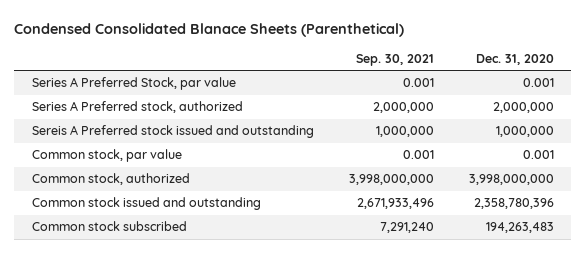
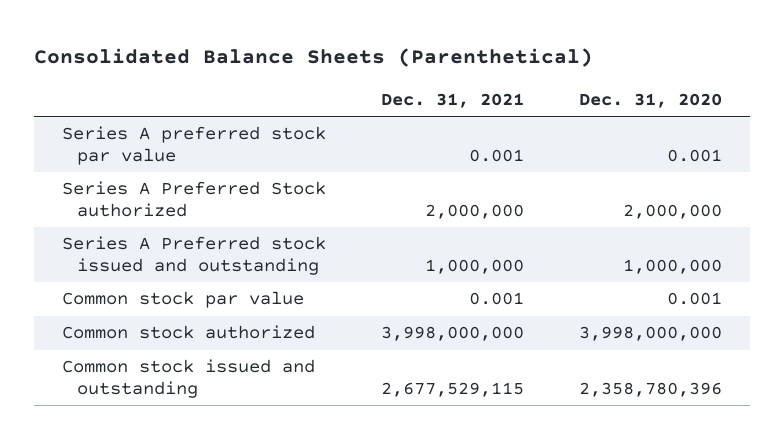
- Condensed Consolidated Blanace Sheets (Parenthetical)
+ Consolidated Balance Sheets (Parenthetical)
- | Sep. 30, 2021 | Dec. 31, 2020
+ | Dec. 31, 2021 | Dec. 31, 2020
- Series A Preferred Stock, par value | 0.001 | 0.001
- Series A Preferred stock, authorized | 2,000,000 | 2,000,000
- Sereis A Preferred stock issued and outstanding | 1,000,000 | 1,000,000
- Common stock, par value | 0.001 | 0.001
- Common stock, authorized | 3,998,000,000 | 3,998,000,000
+ Series A preferred stock par value | 0.001 | 0.001
+ Series A Preferred Stock authorized | 2,000,000 | 2,000,000
+ Series A Preferred stock issued and outstanding | 1,000,000 | 1,000,000
+ Common stock par value | 0.001 | 0.001
+ Common stock authorized | 3,998,000,000 | 3,998,000,000
- Common stock subscribed | 7,291,240 | 194,263,483

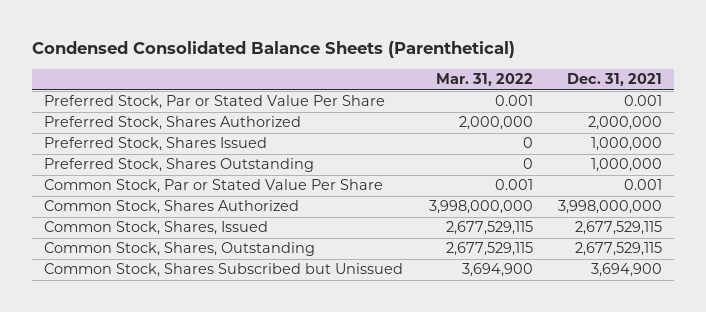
- Consolidated Balance Sheets (Parenthetical)
+ Condensed Consolidated Balance Sheets (Parenthetical)
- | Dec. 31, 2021 | Dec. 31, 2020
+ | Mar. 31, 2022 | Dec. 31, 2021
- Series A preferred stock par value | 0.001 | 0.001
- Series A Preferred Stock authorized | 2,000,000 | 2,000,000
- Series A Preferred stock issued and outstanding | 1,000,000 | 1,000,000
- Common stock par value | 0.001 | 0.001
- Common stock authorized | 3,998,000,000 | 3,998,000,000
- Common stock issued and outstanding | 2,677,529,115 | 2,358,780,396
+ Preferred Stock, Par or Stated Value Per Share | 0.001 | 0.001
+ Preferred Stock, Shares Authorized | 2,000,000 | 2,000,000
+ Preferred Stock, Shares Issued | 0 | 1,000,000
+ Preferred Stock, Shares Outstanding | 0 | 1,000,000
+ Common Stock, Par or Stated Value Per Share | 0.001 | 0.001
+ Common Stock, Shares Authorized | 3,998,000,000 | 3,998,000,000
+ Common Stock, Shares, Issued | 2,677,529,115 | 2,677,529,115
+ Common Stock, Shares, Outstanding | 2,677,529,115 | 2,677,529,115
+ Common Stock, Shares Subscribed but Unissued | 3,694,900 | 3,694,900

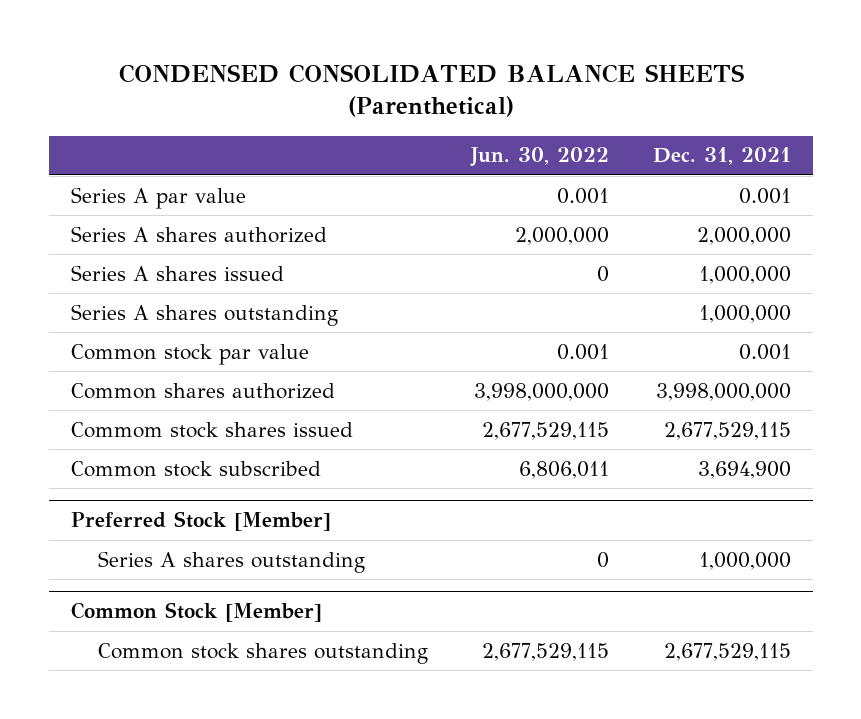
- Condensed Consolidated Balance Sheets (Parenthetical)
+ CONDENSED CONSOLIDATED BALANCE SHEETS (Parenthetical)
- | Mar. 31, 2022 | Dec. 31, 2021
+ | Jun. 30, 2022 | Dec. 31, 2021
- Preferred Stock, Par or Stated Value Per Share | 0.001 | 0.001
- Preferred Stock, Shares Authorized | 2,000,000 | 2,000,000
- Preferred Stock, Shares Issued | 0 | 1,000,000
- Preferred Stock, Shares Outstanding | 0 | 1,000,000
- Common Stock, Par or Stated Value Per Share | 0.001 | 0.001
- Common Stock, Shares Authorized | 3,998,000,000 | 3,998,000,000
- Common Stock, Shares, Issued | 2,677,529,115 | 2,677,529,115
- Common Stock, Shares, Outstanding | 2,677,529,115 | 2,677,529,115
- Common Stock, Shares Subscribed but Unissued | 3,694,900 | 3,694,900
+ Series A par value | 0.001 | 0.001
+ Series A shares authorized | 2,000,000 | 2,000,000
+ Series A shares issued | 0 | 1,000,000
+ Series A shares outstanding | | 1,000,000
+ Common stock par value | 0.001 | 0.001
+ Common shares authorized | 3,998,000,000 | 3,998,000,000
+ Commom stock shares issued | 2,677,529,115 | 2,677,529,115
+ Common stock subscribed | 6,806,011 | 3,694,900
+ Preferred Stock [Member]
+ Series A shares outstanding | 0 | 1,000,000
+ Common Stock [Member]
+ Common stock shares outstanding | 2,677,529,115 | 2,677,529,115

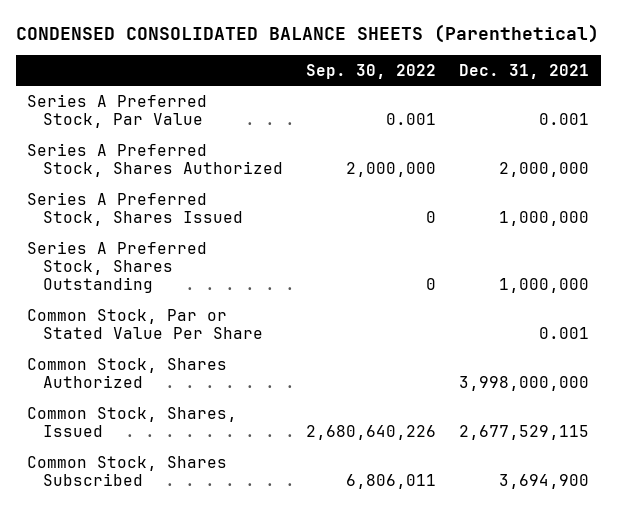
- | Jun. 30, 2022 | Dec. 31, 2021
+ | Sep. 30, 2022 | Dec. 31, 2021
- Series A par value | 0.001 | 0.001
- Series A shares authorized | 2,000,000 | 2,000,000
- Series A shares issued | 0 | 1,000,000
- Series A shares outstanding | | 1,000,000
- Common stock par value | 0.001 | 0.001
- Common shares authorized | 3,998,000,000 | 3,998,000,000
- Commom stock shares issued | 2,677,529,115 | 2,677,529,115
- Common stock subscribed | 6,806,011 | 3,694,900
- Preferred Stock [Member]
- Series A shares outstanding | 0 | 1,000,000
- Common Stock [Member]
- Common stock shares outstanding | 2,677,529,115 | 2,677,529,115
+ Series A Preferred Stock, Par Value | 0.001 | 0.001
+ Series A Preferred Stock, Shares Authorized | 2,000,000 | 2,000,000
+ Series A Preferred Stock, Shares Issued | 0 | 1,000,000
+ Series A Preferred Stock, Shares Outstanding | 0 | 1,000,000
+ Common Stock, Par or Stated Value Per Share | | 0.001
+ Common Stock, Shares Authorized | | 3,998,000,000
+ Common Stock, Shares, Issued | 2,680,640,226 | 2,677,529,115
+ Common Stock, Shares Subscribed | 6,806,011 | 3,694,900

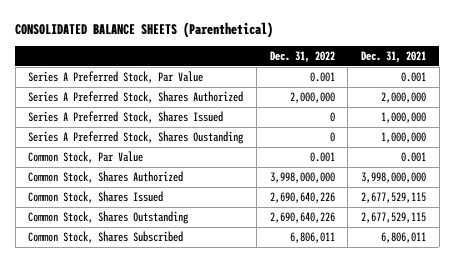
- CONDENSED CONSOLIDATED BALANCE SHEETS (Parenthetical)
+ CONSOLIDATED BALANCE SHEETS (Parenthetical)
- | Sep. 30, 2022 | Dec. 31, 2021
+ | Dec. 31, 2022 | Dec. 31, 2021
- Series A Preferred Stock, Shares Outstanding | 0 | 1,000,000
- Common Stock, Par or Stated Value Per Share | | 0.001
+ Series A Preferred Stock, Shares Oustanding | 0 | 1,000,000
+ Common Stock, Par Value | 0.001 | 0.001
- Common Stock, Shares, Issued | 2,680,640,226 | 2,677,529,115
- Common Stock, Shares Subscribed | 6,806,011 | 3,694,900
+ Common Stock, Shares Issued | 2,690,640,226 | 2,677,529,115
+ Common Stock, Shares Outstanding | 2,690,640,226 | 2,677,529,115
+ Common Stock, Shares Subscribed | 6,806,011 | 6,806,011

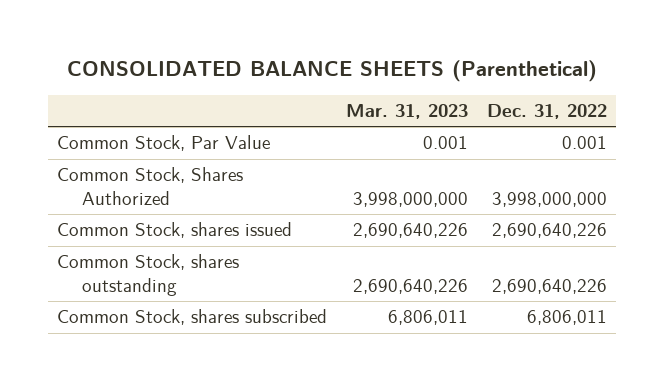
- | Dec. 31, 2022 | Dec. 31, 2021
+ | Mar. 31, 2023 | Dec. 31, 2022
- Series A Preferred Stock, Par Value | 0.001 | 0.001
- Series A Preferred Stock, Shares Authorized | 2,000,000 | 2,000,000
- Series A Preferred Stock, Shares Issued | 0 | 1,000,000
- Series A Preferred Stock, Shares Oustanding | 0 | 1,000,000
- Common Stock, Shares Issued | 2,690,640,226 | 2,677,529,115
- Common Stock, Shares Outstanding | 2,690,640,226 | 2,677,529,115
- Common Stock, Shares Subscribed | 6,806,011 | 6,806,011
+ Common Stock, shares issued | 2,690,640,226 | 2,690,640,226
+ Common Stock, shares outstanding | 2,690,640,226 | 2,690,640,226
+ Common Stock, shares subscribed | 6,806,011 | 6,806,011

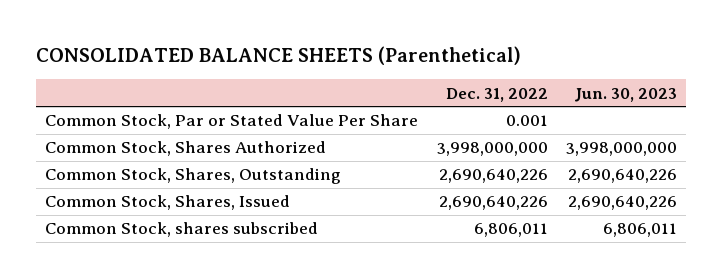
- | Mar. 31, 2023 | Dec. 31, 2022
+ | Dec. 31, 2022 | Jun. 30, 2023
- Common Stock, Par Value | 0.001 | 0.001
+ Common Stock, Par or Stated Value Per Share | 0.001 |
- Common Stock, shares issued | 2,690,640,226 | 2,690,640,226
- Common Stock, shares outstanding | 2,690,640,226 | 2,690,640,226
+ Common Stock, Shares, Outstanding | 2,690,640,226 | 2,690,640,226
+ Common Stock, Shares, Issued | 2,690,640,226 | 2,690,640,226

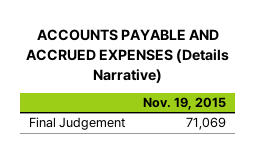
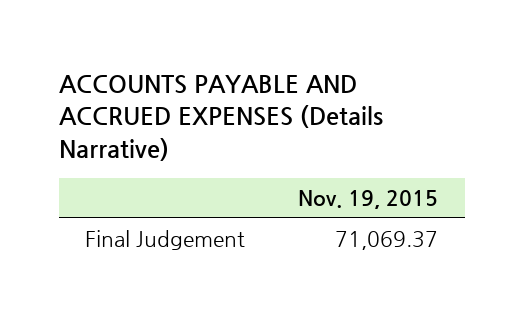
- Final Judgement | 71,069
+ Final Judgement | 71,069.37

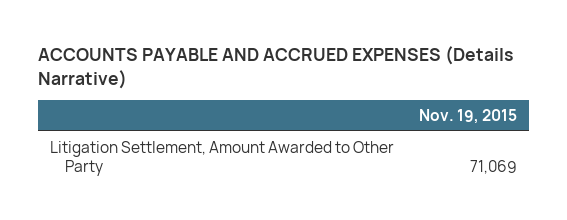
- Final Judgement | 71,069.37
+ Litigation Settlement, Amount Awarded to Other Party | 71,069

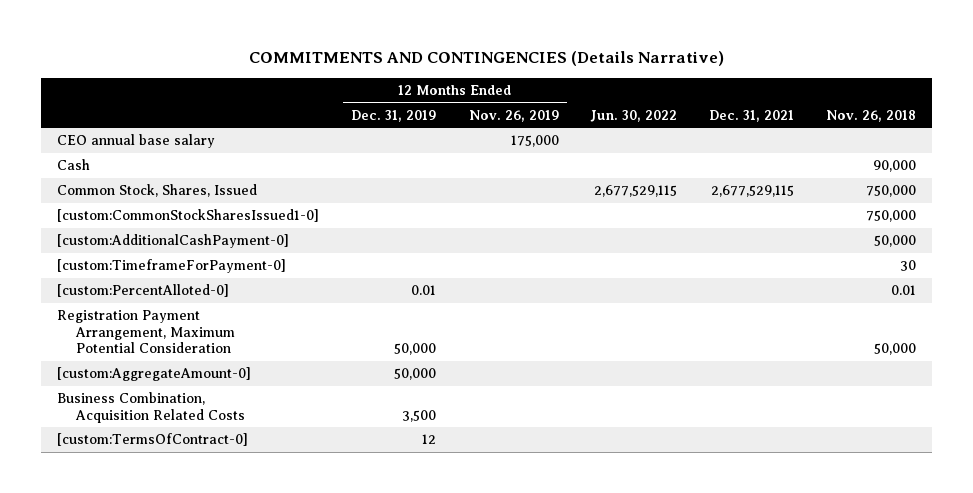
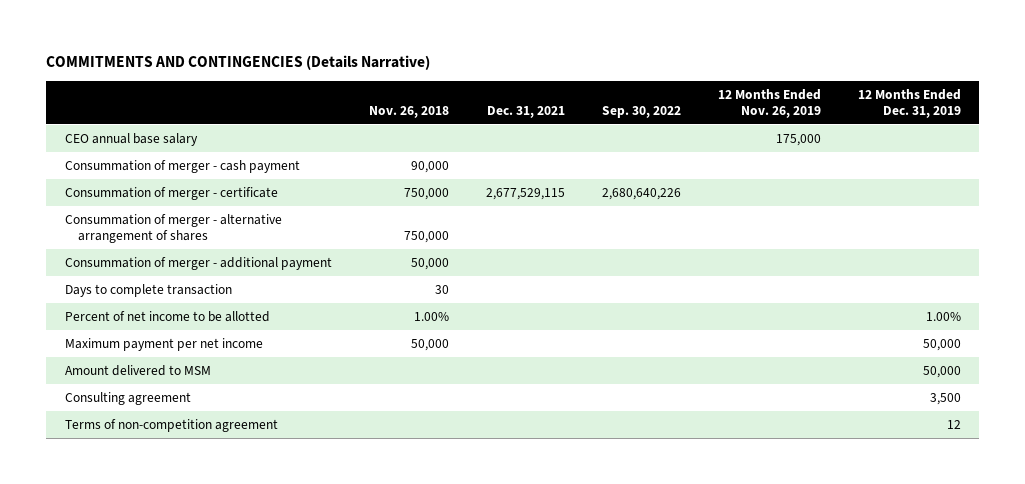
- | 12 Months Ended Dec. 31, 2019 | 12 Months Ended Nov. 26, 2019 | Jun. 30, 2022 | Dec. 31, 2021 | Nov. 26, 2018
+ | Nov. 26, 2018 | Dec. 31, 2021 | Sep. 30, 2022 | 12 Months Ended Nov. 26, 2019 | 12 Months Ended Dec. 31, 2019
- Cash | | | | | 90,000
- Common Stock, Shares, Issued | | | 2,677,529,115 | 2,677,529,115 | 750,000
- [custom:CommonStockSharesIssued1-0] | | | | | 750,000
- [custom:AdditionalCashPayment-0] | | | | | 50,000
- [custom:TimeframeForPayment-0] | | | | | 30
- [custom:PercentAlloted-0] | 0.01 | | | | 0.01
- Registration Payment Arrangement, Maximum Potential Consideration | 50,000 | | | | 50,000
- [custom:AggregateAmount-0] | 50,000 | | | |
- Business Combination, Acquisition Related Costs | 3,500 | | | |
- [custom:TermsOfContract-0] | 12 | | | |
+ Consummation of merger - cash payment | 90,000 | | | |
+ Consummation of merger - certificate | 750,000 | 2,677,529,115 | 2,680,640,226 | |
+ Consummation of merger - alternative arrangement of shares | 750,000 | | | |
+ Consummation of merger - additional payment | 50,000 | | | |
+ Days to complete transaction | 30 | | | |
+ Percent of net income to be allotted | 1.00% | | | | 1.00%
+ Maximum payment per net income | 50,000 | | | | 50,000
+ Amount delivered to MSM | | | | | 50,000
+ Consulting agreement | | | | | 3,500
+ Terms of non-competition agreement | | | | | 12

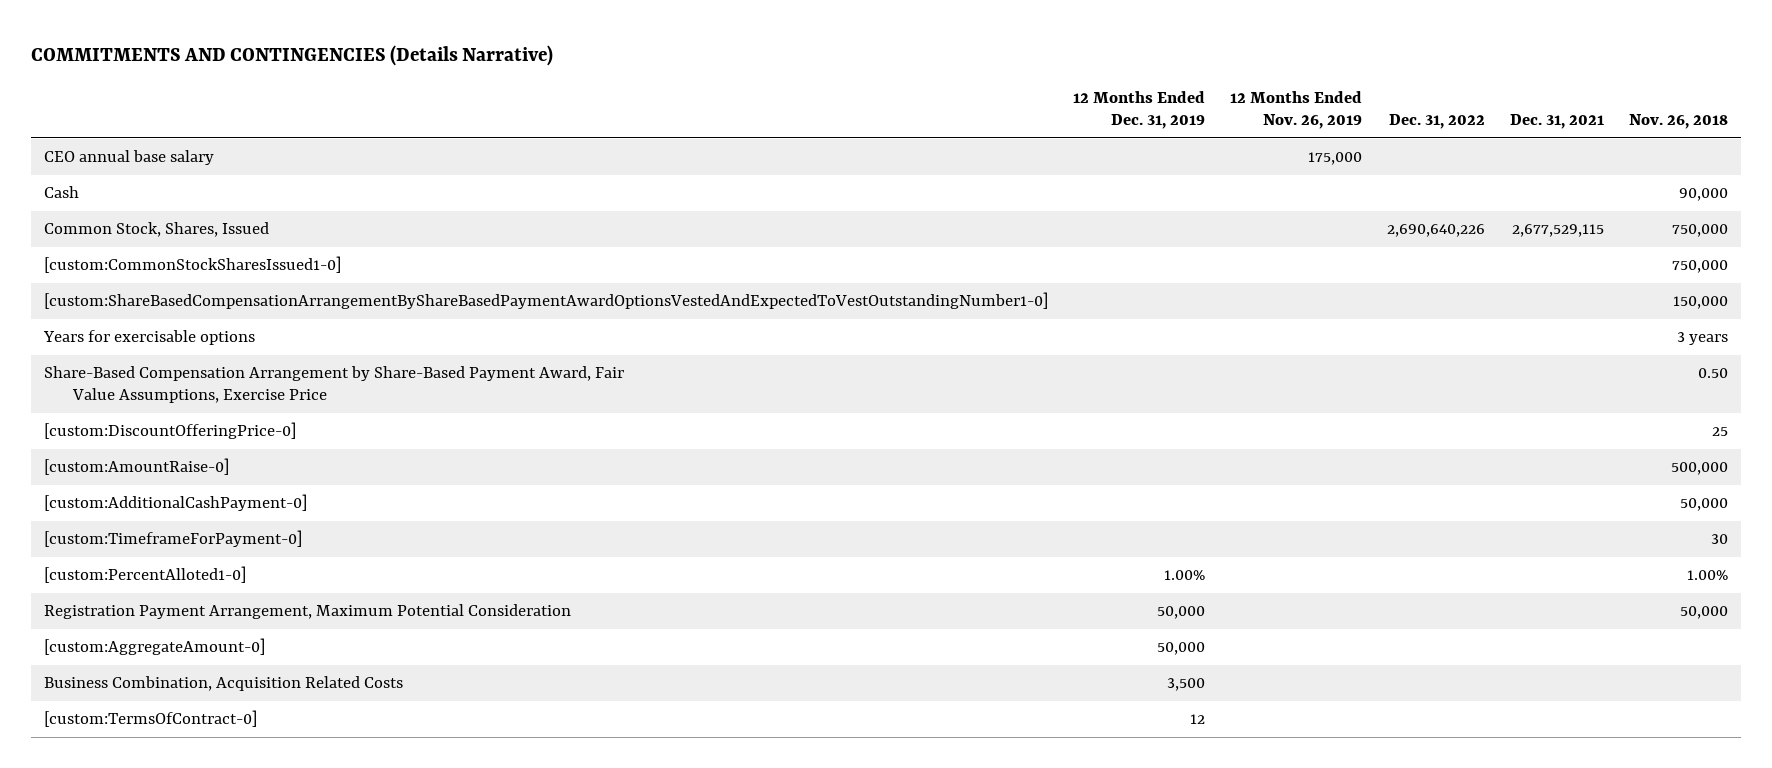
- | Nov. 26, 2018 | Dec. 31, 2021 | Sep. 30, 2022 | 12 Months Ended Nov. 26, 2019 | 12 Months Ended Dec. 31, 2019
+ | 12 Months Ended Dec. 31, 2019 | 12 Months Ended Nov. 26, 2019 | Dec. 31, 2022 | Dec. 31, 2021 | Nov. 26, 2018
- Consummation of merger - cash payment | 90,000 | | | |
- Consummation of merger - certificate | 750,000 | 2,677,529,115 | 2,680,640,226 | |
- Consummation of merger - alternative arrangement of shares | 750,000 | | | |
- Consummation of merger - additional payment | 50,000 | | | |
- Days to complete transaction | 30 | | | |
- Percent of net income to be allotted | 1.00% | | | | 1.00%
- Maximum payment per net income | 50,000 | | | | 50,000
- Amount delivered to MSM | | | | | 50,000
- Consulting agreement | | | | | 3,500
- Terms of non-competition agreement | | | | | 12
+ Cash | | | | | 90,000
+ Common Stock, Shares, Issued | | | 2,690,640,226 | 2,677,529,115 | 750,000
+ [custom:CommonStockSharesIssued1-0] | | | | | 750,000
+ [custom:ShareBasedCompensationArrangementByShareBasedPaymentAwardOptionsVestedAndExpectedToVestOutstandingNumber1-0] | | | | | 150,000
+ Years for exercisable options | | | | | 3 years
+ Share-Based Compensation Arrangement by Share-Based Payment Award, Fair Value Assumptions, Exercise Price | | | | | 0.50
+ [custom:DiscountOfferingPrice-0] | | | | | 25
+ [custom:AmountRaise-0] | | | | | 500,000
+ [custom:AdditionalCashPayment-0] | | | | | 50,000
+ [custom:TimeframeForPayment-0] | | | | | 30
+ [custom:PercentAlloted1-0] | 1.00% | | | | 1.00%
+ Registration Payment Arrangement, Maximum Potential Consideration | 50,000 | | | | 50,000
+ [custom:AggregateAmount-0] | 50,000 | | | |
+ Business Combination, Acquisition Related Costs | 3,500 | | | |
+ [custom:TermsOfContract-0] | 12 | | | |

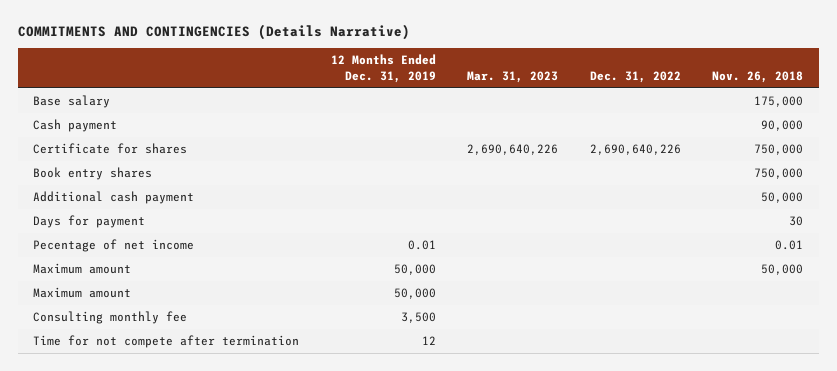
- | 12 Months Ended Dec. 31, 2019 | 12 Months Ended Nov. 26, 2019 | Dec. 31, 2022 | Dec. 31, 2021 | Nov. 26, 2018
+ | 12 Months Ended Dec. 31, 2019 | Mar. 31, 2023 | Dec. 31, 2022 | Nov. 26, 2018
- CEO annual base salary | | 175,000 | | |
- Cash | | | | | 90,000
- Common Stock, Shares, Issued | | | 2,690,640,226 | 2,677,529,115 | 750,000
- [custom:CommonStockSharesIssued1-0] | | | | | 750,000
- [custom:ShareBasedCompensationArrangementByShareBasedPaymentAwardOptionsVestedAndExpectedToVestOutstandingNumber1-0] | | | | | 150,000
- Years for exercisable options | | | | | 3 years
- Share-Based Compensation Arrangement by Share-Based Payment Award, Fair Value Assumptions, Exercise Price | | | | | 0.50
- [custom:DiscountOfferingPrice-0] | | | | | 25
- [custom:AmountRaise-0] | | | | | 500,000
- [custom:AdditionalCashPayment-0] | | | | | 50,000
- [custom:TimeframeForPayment-0] | | | | | 30
- [custom:PercentAlloted1-0] | 1.00% | | | | 1.00%
- Registration Payment Arrangement, Maximum Potential Consideration | 50,000 | | | | 50,000
- [custom:AggregateAmount-0] | 50,000 | | | |
- Business Combination, Acquisition Related Costs | 3,500 | | | |
- [custom:TermsOfContract-0] | 12 | | | |
+ Base salary | | | | 175,000
+ Cash payment | | | | 90,000
+ Certificate for shares | | 2,690,640,226 | 2,690,640,226 | 750,000
+ Book entry shares | | | | 750,000
+ Additional cash payment | | | | 50,000
+ Days for payment | | | | 30
+ Pecentage of net income | 0.01 | | | 0.01
+ Maximum amount | 50,000 | | | 50,000
+ Maximum amount | 50,000 | | |
+ Consulting monthly fee | 3,500 | | |
+ Time for not compete after termination | 12 | | |

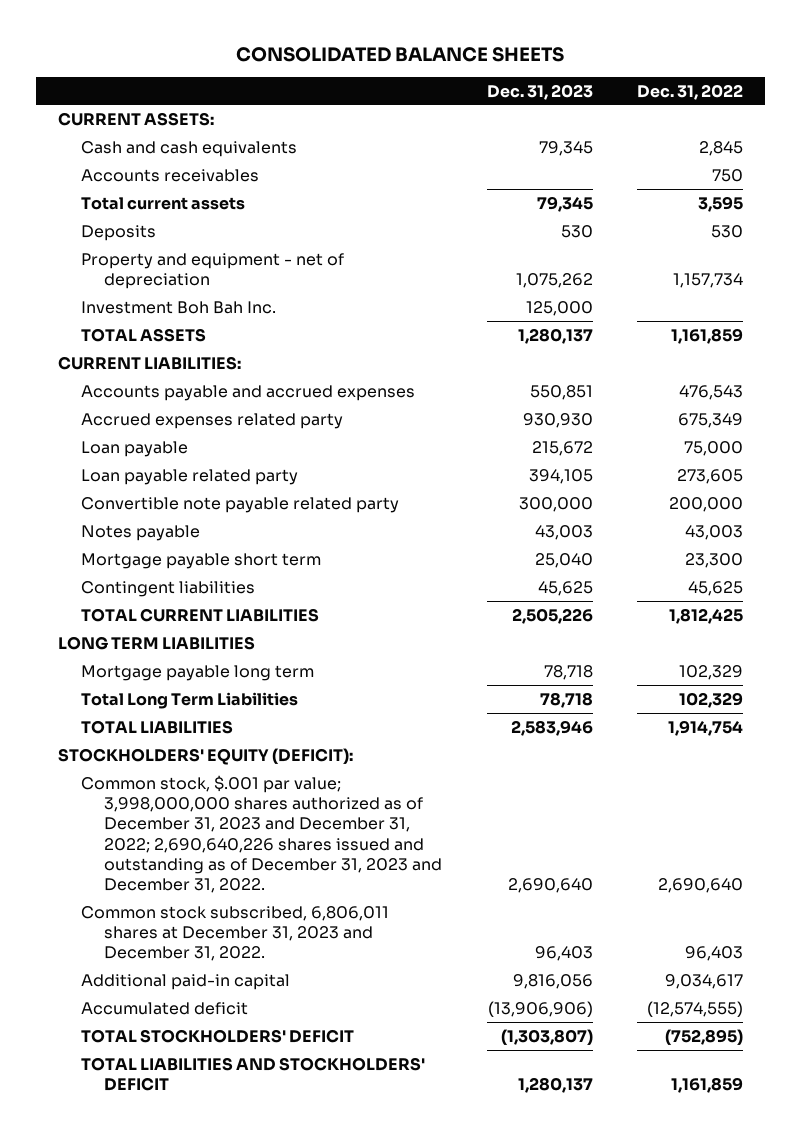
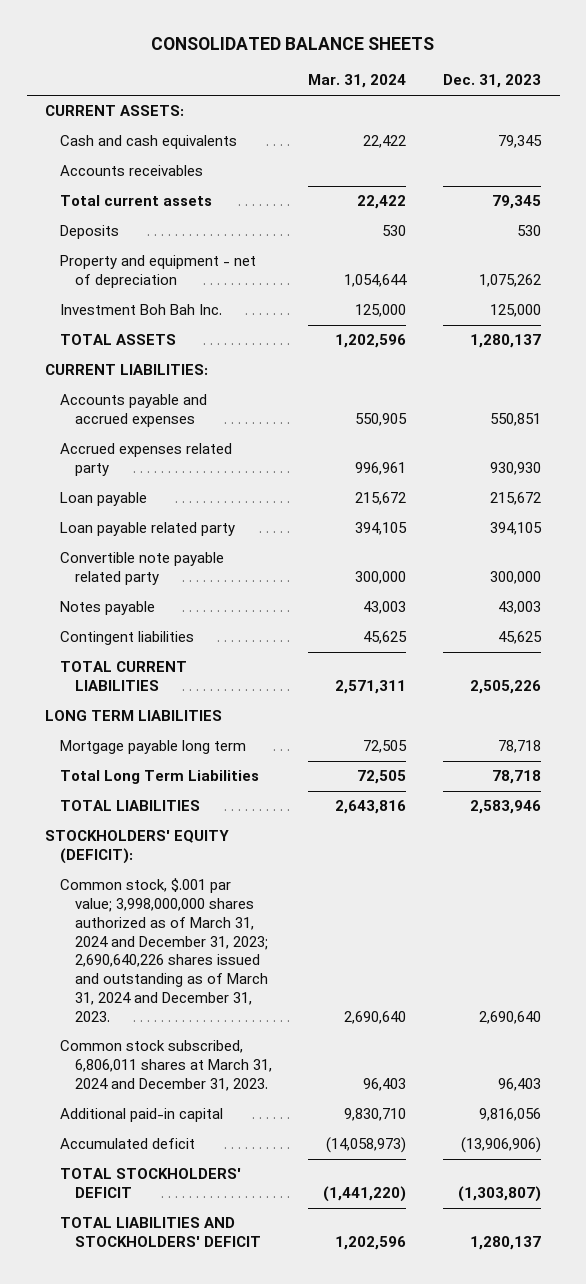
- | Dec. 31, 2023 | Dec. 31, 2022
+ | Mar. 31, 2024 | Dec. 31, 2023
- Mortgage payable short term | 25,040 | 23,300
- Common stock, $.001 par value; 3,998,000,000 shares authorized as of December 31, 2023 and December 31, 2022; 2,690,640,226 shares issued and outstanding as of December 31, 2023 and December 31, 2022. | 2,690,640 | 2,690,640
- Common stock subscribed, 6,806,011 shares at December 31, 2023 and December 31, 2022. | 96,403 | 96,403
+ Common stock, $.001 par value; 3,998,000,000 shares authorized as of March 31, 2024 and December 31, 2023; 2,690,640,226 shares issued and outstanding as of March 31, 2024 and December 31, 2023. | 2,690,640 | 2,690,640
+ Common stock subscribed, 6,806,011 shares at March 31, 2024 and December 31, 2023. | 96,403 | 96,403

